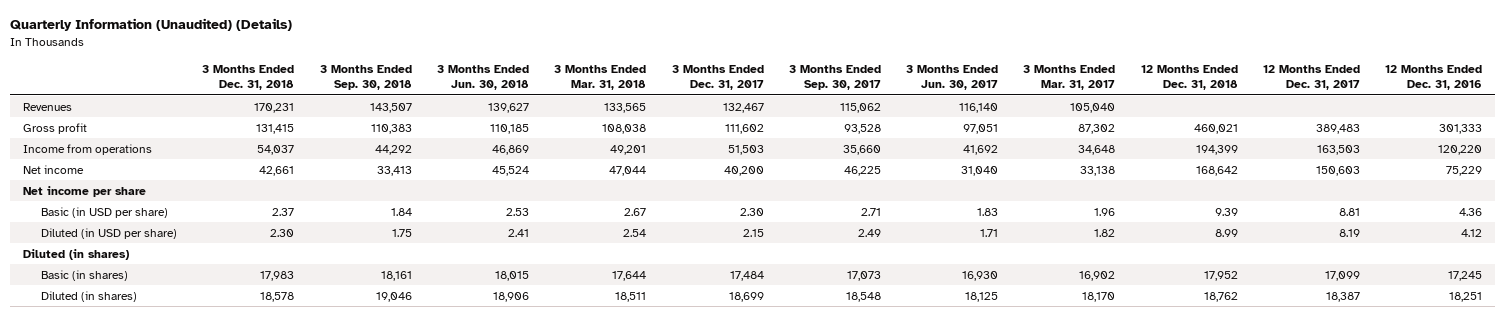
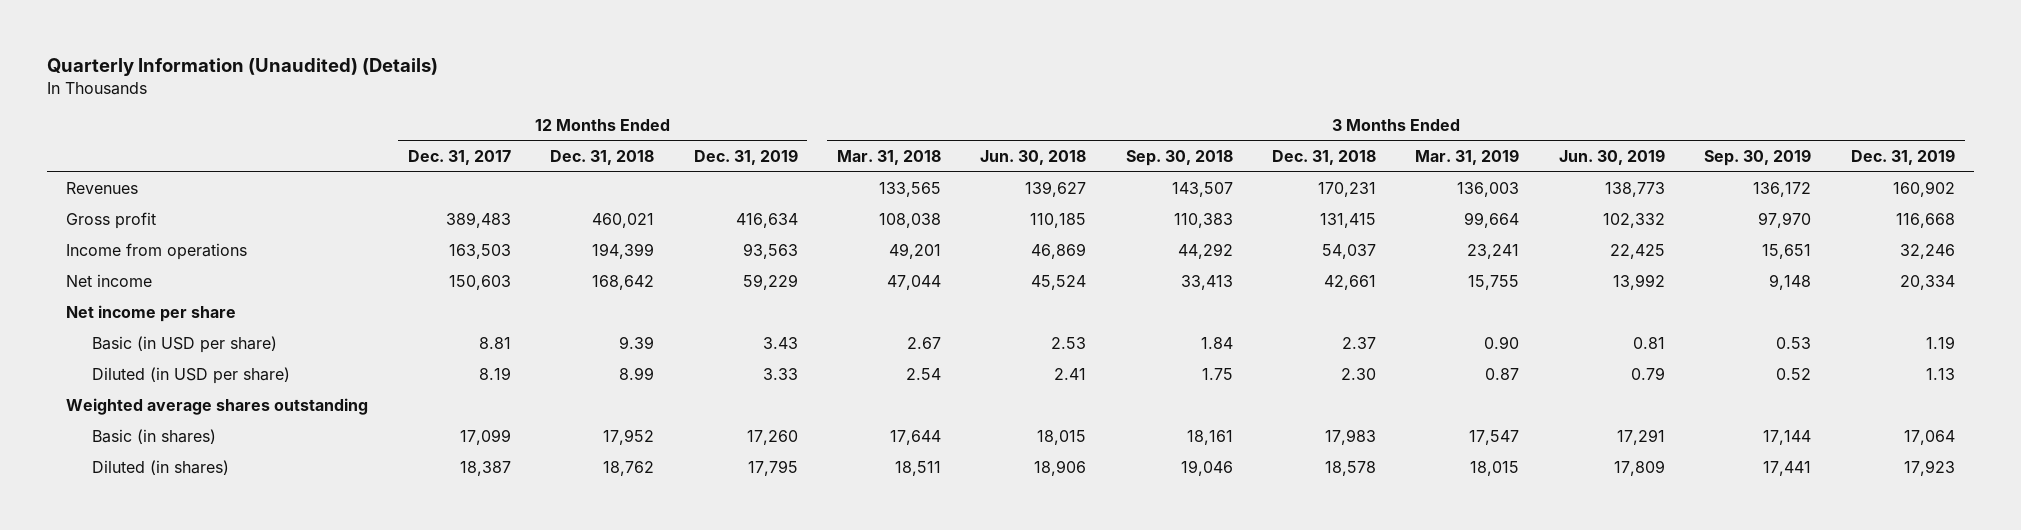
- | 3 Months Ended Dec. 31, 2018 | 3 Months Ended Sep. 30, 2018 | 3 Months Ended Jun. 30, 2018 | 3 Months Ended Mar. 31, 2018 | 3 Months Ended Dec. 31, 2017 | 3 Months Ended Sep. 30, 2017 | 3 Months Ended Jun. 30, 2017 | 3 Months Ended Mar. 31, 2017 | 12 Months Ended Dec. 31, 2018 | 12 Months Ended Dec. 31, 2017 | 12 Months Ended Dec. 31, 2016
+ | 12 Months Ended Dec. 31, 2017 | 12 Months Ended Dec. 31, 2018 | 12 Months Ended Dec. 31, 2019 | 3 Months Ended Mar. 31, 2018 | 3 Months Ended Jun. 30, 2018 | 3 Months Ended Sep. 30, 2018 | 3 Months Ended Dec. 31, 2018 | 3 Months Ended Mar. 31, 2019 | 3 Months Ended Jun. 30, 2019 | 3 Months Ended Sep. 30, 2019 | 3 Months Ended Dec. 31, 2019
- Diluted (in shares)
+ Weighted average shares outstanding

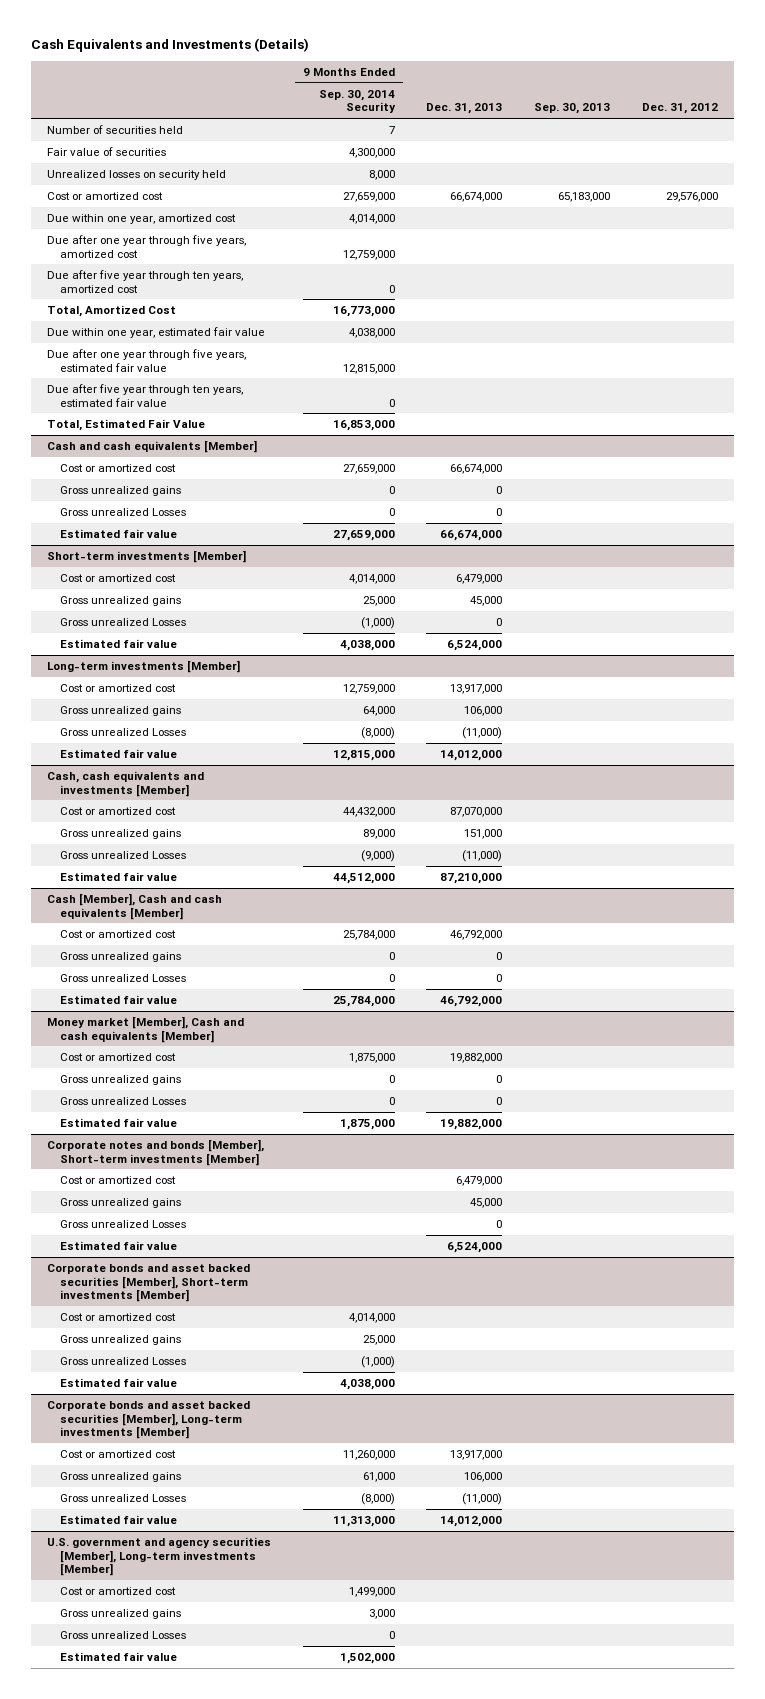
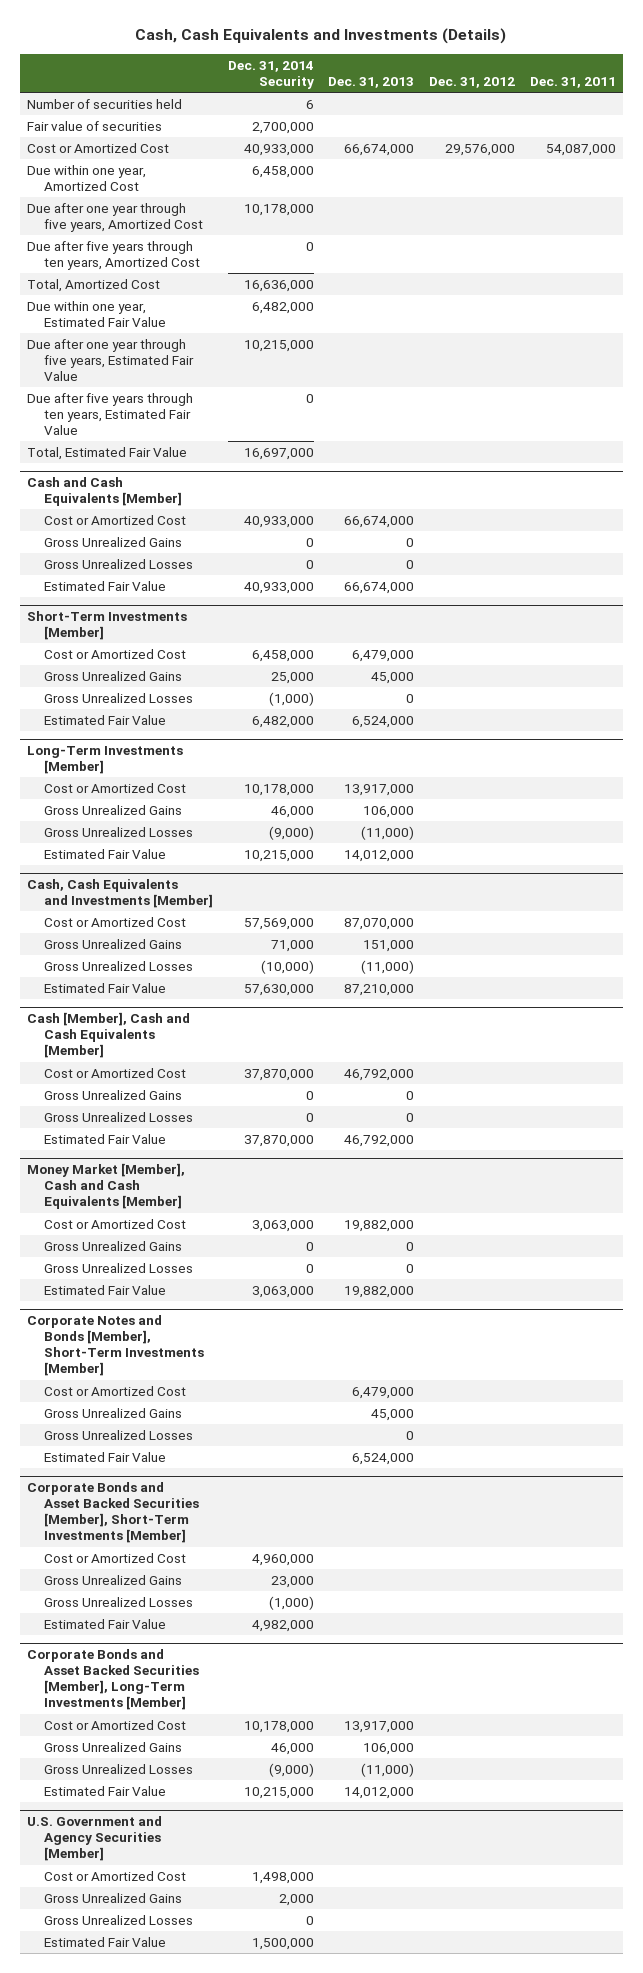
- Cash Equivalents and Investments (Details)
+ Cash, Cash Equivalents and Investments (Details)
- | 9 Months Ended Sep. 30, 2014 Security | Dec. 31, 2013 | Sep. 30, 2013 | Dec. 31, 2012
+ | Dec. 31, 2014 Security | Dec. 31, 2013 | Dec. 31, 2012 | Dec. 31, 2011
- Unrealized losses on security held | 8,000 | | |
- Cost or amortized cost | 27,659,000 | 66,674,000 | 65,183,000 | 29,576,000
- Due within one year, amortized cost | 4,014,000 | | |
- Due after one year through five years, amortized cost | 12,759,000 | | |
- Due after five year through ten years, amortized cost | 0 | | |
+ Cost or Amortized Cost | 40,933,000 | 66,674,000 | 29,576,000 | 54,087,000
+ Due within one year, Amortized Cost | 6,458,000 | | |
+ Due after one year through five years, Amortized Cost | 10,178,000 | | |
+ Due after five years through ten years, Amortized Cost | 0 | | |
- Due within one year, estimated fair value | 4,038,000 | | |
- Due after one year through five years, estimated fair value | 12,815,000 | | |
- Due after five year through ten years, estimated fair value | 0 | | |
+ Due within one year, Estimated Fair Value | 6,482,000 | | |
+ Due after one year through five years, Estimated Fair Value | 10,215,000 | | |
+ Due after five years through ten years, Estimated Fair Value | 0 | | |
- Cash and cash equivalents [Member]
- Cost or amortized cost | 27,659,000 | 66,674,000 | |
- Gross unrealized gains | 0 | 0 | |
- Gross unrealized Losses | 0 | 0 | |
- Estimated fair value | 27,659,000 | 66,674,000 | |
- Short-term investments [Member]
- Cost or amortized cost | 4,014,000 | 6,479,000 | |
- Gross unrealized gains | 25,000 | 45,000 | |
- Gross unrealized Losses | (1,000) | 0 | |
- Estimated fair value | 4,038,000 | 6,524,000 | |
- Long-term investments [Member]
- Cost or amortized cost | 12,759,000 | 13,917,000 | |
- Gross unrealized gains | 64,000 | 106,000 | |
- Gross unrealized Losses | (8,000) | (11,000) | |
- Estimated fair value | 12,815,000 | 14,012,000 | |
- Cash, cash equivalents and investments [Member]
- Cost or amortized cost | 44,432,000 | 87,070,000 | |
- Gross unrealized gains | 89,000 | 151,000 | |
- Gross unrealized Losses | (9,000) | (11,000) | |
- Estimated fair value | 44,512,000 | 87,210,000 | |
- Cash [Member], Cash and cash equivalents [Member]
- Cost or amortized cost | 25,784,000 | 46,792,000 | |
- Gross unrealized gains | 0 | 0 | |
- Gross unrealized Losses | 0 | 0 | |
- Estimated fair value | 25,784,000 | 46,792,000 | |
- Money market [Member], Cash and cash equivalents [Member]
- Cost or amortized cost | 1,875,000 | 19,882,000 | |
- Gross unrealized gains | 0 | 0 | |
- Gross unrealized Losses | 0 | 0 | |
- Estimated fair value | 1,875,000 | 19,882,000 | |
- Corporate notes and bonds [Member], Short-term investments [Member]
- Cost or amortized cost | | 6,479,000 | |
- Gross unrealized gains | | 45,000 | |
- Gross unrealized Losses | | 0 | |
- Estimated fair value | | 6,524,000 | |
- Corporate bonds and asset backed securities [Member], Short-term investments [Member]
- Cost or amortized cost | 4,014,000 | | |
- Gross unrealized gains | 25,000 | | |
- Gross unrealized Losses | (1,000) | | |
- Estimated fair value | 4,038,000 | | |
- Corporate bonds and asset backed securities [Member], Long-term investments [Member]
- Cost or amortized cost | 11,260,000 | 13,917,000 | |
- Gross unrealized gains | 61,000 | 106,000 | |
- Gross unrealized Losses | (8,000) | (11,000) | |
- Estimated fair value | 11,313,000 | 14,012,000 | |
- U.S. government and agency securities [Member], Long-term investments [Member]
- Cost or amortized cost | 1,499,000 | | |
- Gross unrealized gains | 3,000 | | |
- Gross unrealized Losses | 0 | | |
- Estimated fair value | 1,502,000 | | |
+ Cash and Cash Equivalents [Member]
+ Cost or Amortized Cost | 40,933,000 | 66,674,000 | |
+ Gross Unrealized Gains | 0 | 0 | |
+ Gross Unrealized Losses | 0 | 0 | |
+ Estimated Fair Value | 40,933,000 | 66,674,000 | |
+ Short-Term Investments [Member]
+ Cost or Amortized Cost | 6,458,000 | 6,479,000 | |
+ Gross Unrealized Gains | 25,000 | 45,000 | |
+ Gross Unrealized Losses | (1,000) | 0 | |
+ Estimated Fair Value | 6,482,000 | 6,524,000 | |
+ Long-Term Investments [Member]
+ Cost or Amortized Cost | 10,178,000 | 13,917,000 | |
+ Gross Unrealized Gains | 46,000 | 106,000 | |
+ Gross Unrealized Losses | (9,000) | (11,000) | |
+ Estimated Fair Value | 10,215,000 | 14,012,000 | |
+ Cash, Cash Equivalents and Investments [Member]
+ Cost or Amortized Cost | 57,569,000 | 87,070,000 | |
+ Gross Unrealized Gains | 71,000 | 151,000 | |
+ Gross Unrealized Losses | (10,000) | (11,000) | |
+ Estimated Fair Value | 57,630,000 | 87,210,000 | |
+ Cash [Member], Cash and Cash Equivalents [Member]
+ Cost or Amortized Cost | 37,870,000 | 46,792,000 | |
+ Gross Unrealized Gains | 0 | 0 | |
+ Gross Unrealized Losses | 0 | 0 | |
+ Estimated Fair Value | 37,870,000 | 46,792,000 | |
+ Money Market [Member], Cash and Cash Equivalents [Member]
+ Cost or Amortized Cost | 3,063,000 | 19,882,000 | |
+ Gross Unrealized Gains | 0 | 0 | |
+ Gross Unrealized Losses | 0 | 0 | |
+ Estimated Fair Value | 3,063,000 | 19,882,000 | |
+ Corporate Notes and Bonds [Member], Short-Term Investments [Member]
+ Cost or Amortized Cost | | 6,479,000 | |
+ Gross Unrealized Gains | | 45,000 | |
+ Gross Unrealized Losses | | 0 | |
+ Estimated Fair Value | | 6,524,000 | |
+ Corporate Bonds and Asset Backed Securities [Member], Short-Term Investments [Member]
+ Cost or Amortized Cost | 4,960,000 | | |
+ Gross Unrealized Gains | 23,000 | | |
+ Gross Unrealized Losses | (1,000) | | |
+ Estimated Fair Value | 4,982,000 | | |
+ Corporate Bonds and Asset Backed Securities [Member], Long-Term Investments [Member]
+ Cost or Amortized Cost | 10,178,000 | 13,917,000 | |
+ Gross Unrealized Gains | 46,000 | 106,000 | |
+ Gross Unrealized Losses | (9,000) | (11,000) | |
+ Estimated Fair Value | 10,215,000 | 14,012,000 | |
+ U.S. Government and Agency Securities [Member]
+ Cost or Amortized Cost | 1,498,000 | | |
+ Gross Unrealized Gains | 2,000 | | |
+ Gross Unrealized Losses | 0 | | |
+ Estimated Fair Value | 1,500,000 | | |

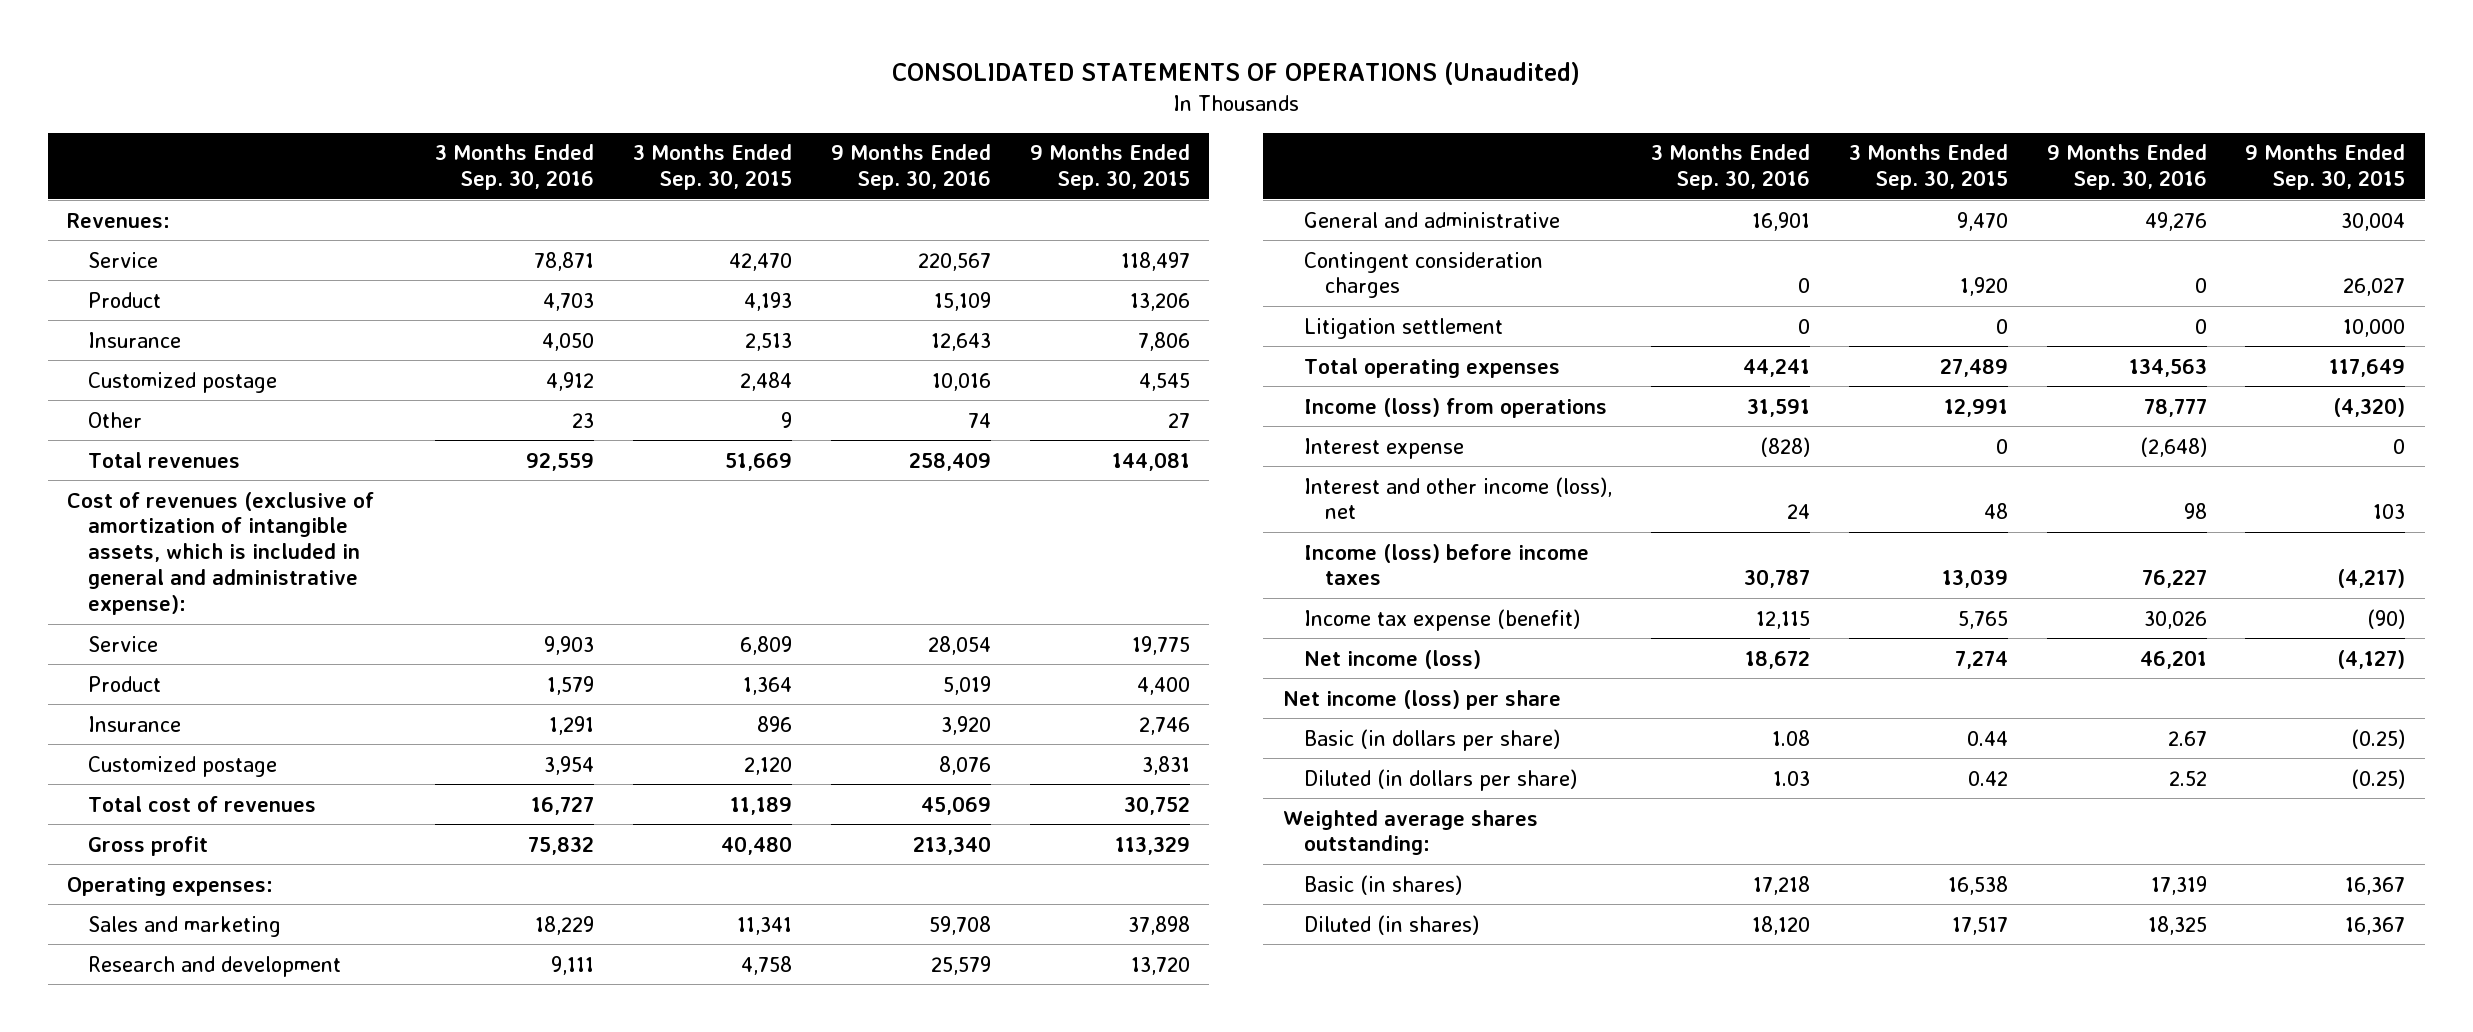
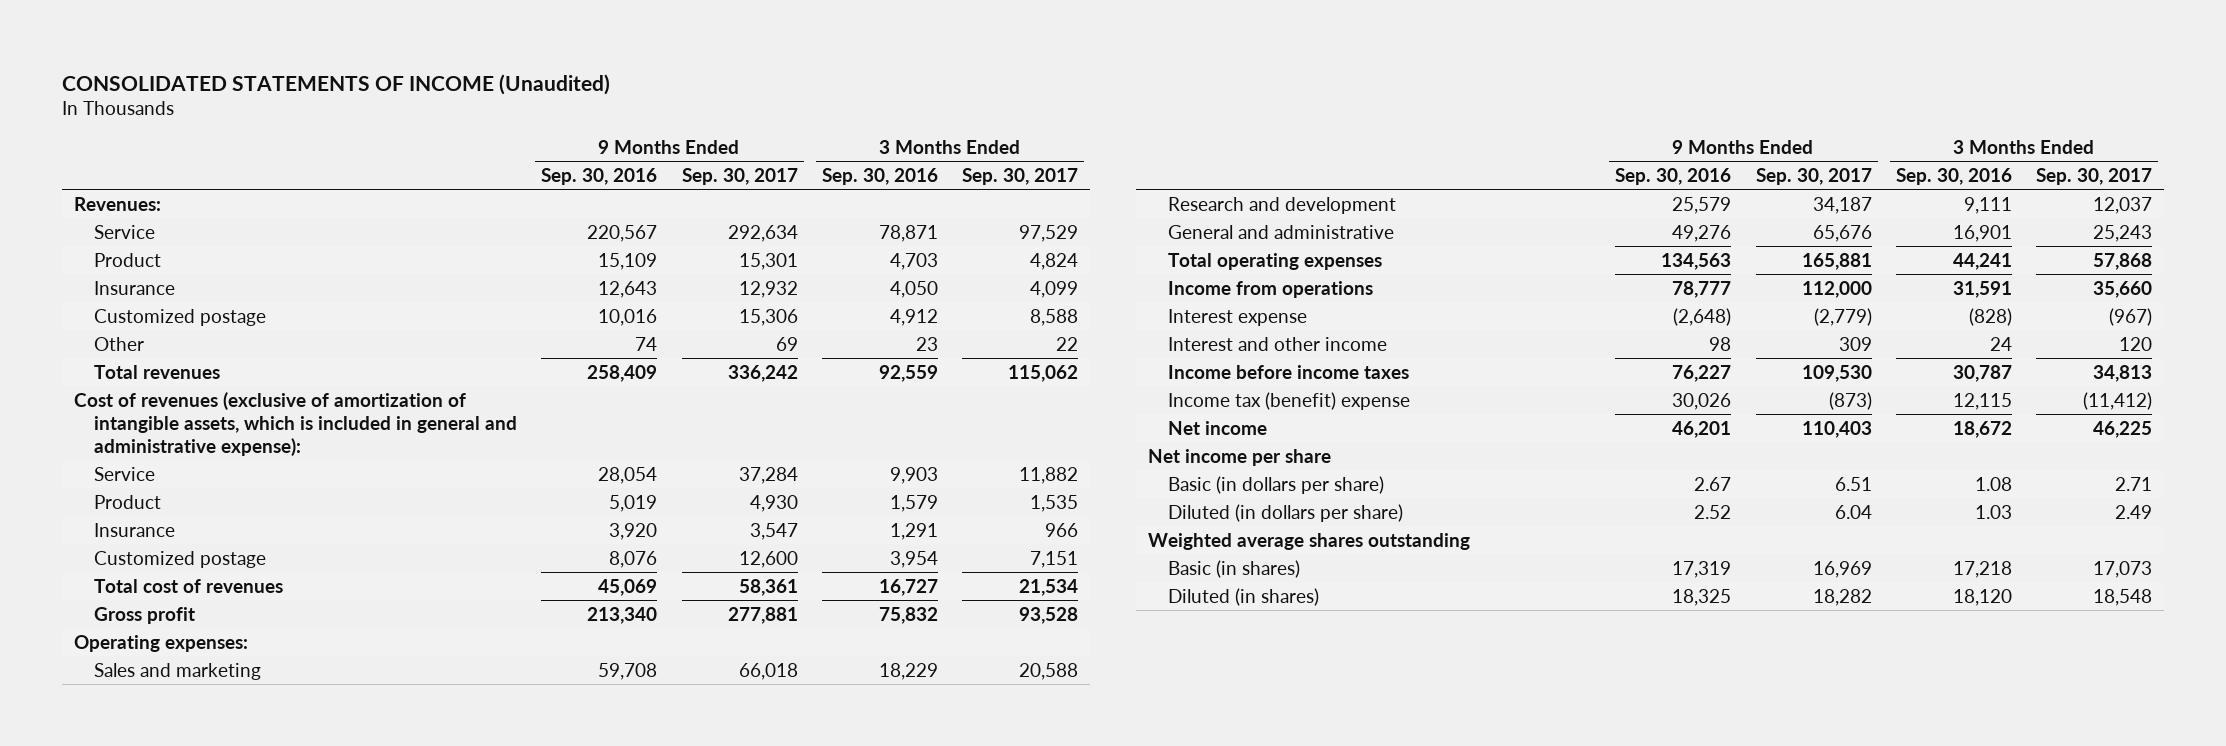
- CONSOLIDATED STATEMENTS OF OPERATIONS (Unaudited)
+ CONSOLIDATED STATEMENTS OF INCOME (Unaudited)
- | 3 Months Ended Sep. 30, 2016 | 3 Months Ended Sep. 30, 2015 | 9 Months Ended Sep. 30, 2016 | 9 Months Ended Sep. 30, 2015
+ | 9 Months Ended Sep. 30, 2016 | 9 Months Ended Sep. 30, 2017 | 3 Months Ended Sep. 30, 2016 | 3 Months Ended Sep. 30, 2017
- Contingent consideration charges | 0 | 1,920 | 0 | 26,027
- Litigation settlement | 0 | 0 | 0 | 10,000
- Income (loss) from operations | 31,591 | 12,991 | 78,777 | (4,320)
+ Income from operations | 78,777 | 112,000 | 31,591 | 35,660
- Interest and other income (loss), net | 24 | 48 | 98 | 103
- Income (loss) before income taxes | 30,787 | 13,039 | 76,227 | (4,217)
- Income tax expense (benefit) | 12,115 | 5,765 | 30,026 | (90)
- Net income (loss) | 18,672 | 7,274 | 46,201 | (4,127)
- Net income (loss) per share
+ Interest and other income | 98 | 309 | 24 | 120
+ Income before income taxes | 76,227 | 109,530 | 30,787 | 34,813
+ Income tax (benefit) expense | 30,026 | (873) | 12,115 | (11,412)
+ Net income | 46,201 | 110,403 | 18,672 | 46,225
+ Net income per share
- Weighted average shares outstanding:
+ Weighted average shares outstanding

